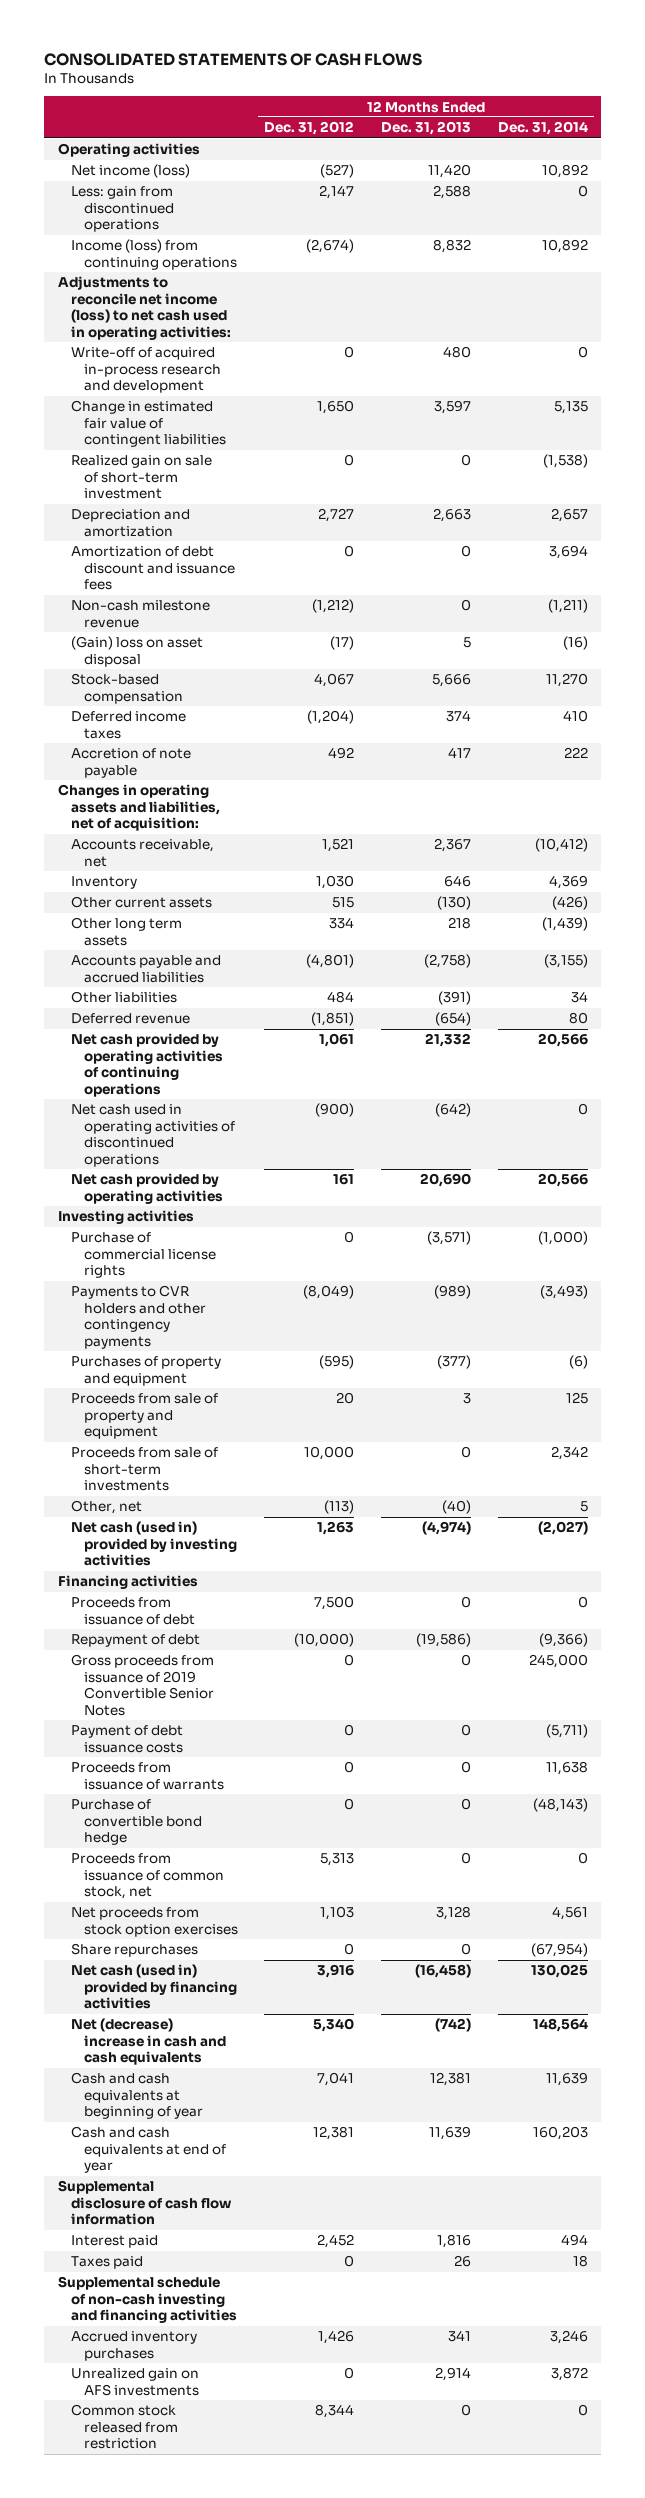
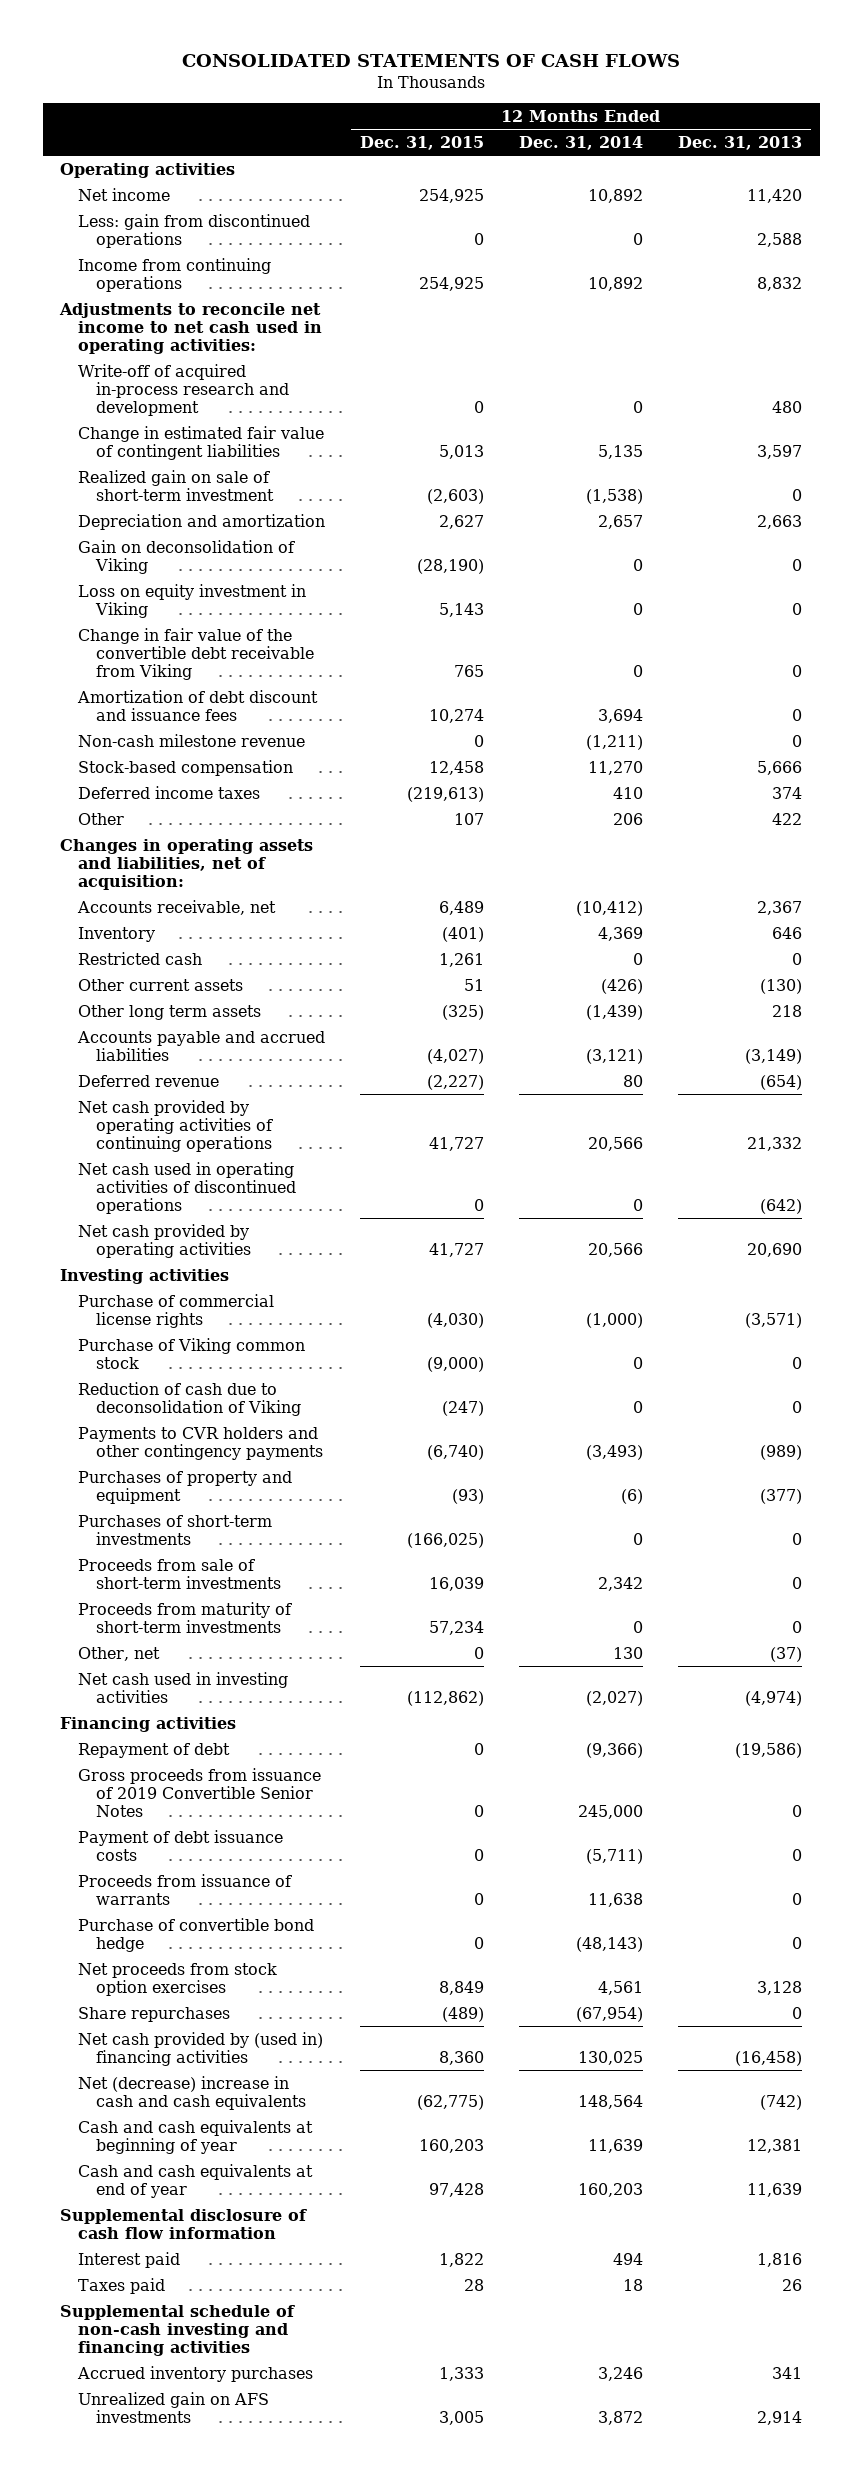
- | 12 Months Ended Dec. 31, 2012 | 12 Months Ended Dec. 31, 2013 | 12 Months Ended Dec. 31, 2014
+ | 12 Months Ended Dec. 31, 2015 | 12 Months Ended Dec. 31, 2014 | 12 Months Ended Dec. 31, 2013
- Net income (loss) | (527) | 11,420 | 10,892
+ Net income | 254,925 | 10,892 | 11,420
- Income (loss) from continuing operations | (2,674) | 8,832 | 10,892
- Adjustments to reconcile net income (loss) to net cash used in operating activities:
+ Income from continuing operations | 254,925 | 10,892 | 8,832
+ Adjustments to reconcile net income to net cash used in operating activities:
+ Gain on deconsolidation of Viking | (28,190) | 0 | 0
+ Loss on equity investment in Viking | 5,143 | 0 | 0
+ Change in fair value of the convertible debt receivable from Viking | 765 | 0 | 0
- (Gain) loss on asset disposal | (17) | 5 | (16)
- Accretion of note payable | 492 | 417 | 222
+ Other | 107 | 206 | 422
+ Restricted cash | 1,261 | 0 | 0
- Accounts payable and accrued liabilities | (4,801) | (2,758) | (3,155)
- Other liabilities | 484 | (391) | 34
+ Accounts payable and accrued liabilities | (4,027) | (3,121) | (3,149)
+ Purchase of Viking common stock | (9,000) | 0 | 0
+ Reduction of cash due to deconsolidation of Viking | (247) | 0 | 0
- Proceeds from sale of property and equipment | 20 | 3 | 125
+ Purchases of short-term investments | (166,025) | 0 | 0
- Other, net | (113) | (40) | 5
- Net cash (used in) provided by investing activities | 1,263 | (4,974) | (2,027)
+ Proceeds from maturity of short-term investments | 57,234 | 0 | 0
+ Other, net | 0 | 130 | (37)
+ Net cash used in investing activities | (112,862) | (2,027) | (4,974)
- Proceeds from issuance of debt | 7,500 | 0 | 0
- Proceeds from issuance of common stock, net | 5,313 | 0 | 0
- Net cash (used in) provided by financing activities | 3,916 | (16,458) | 130,025
+ Net cash provided by (used in) financing activities | 8,360 | 130,025 | (16,458)
- Common stock released from restriction | 8,344 | 0 | 0

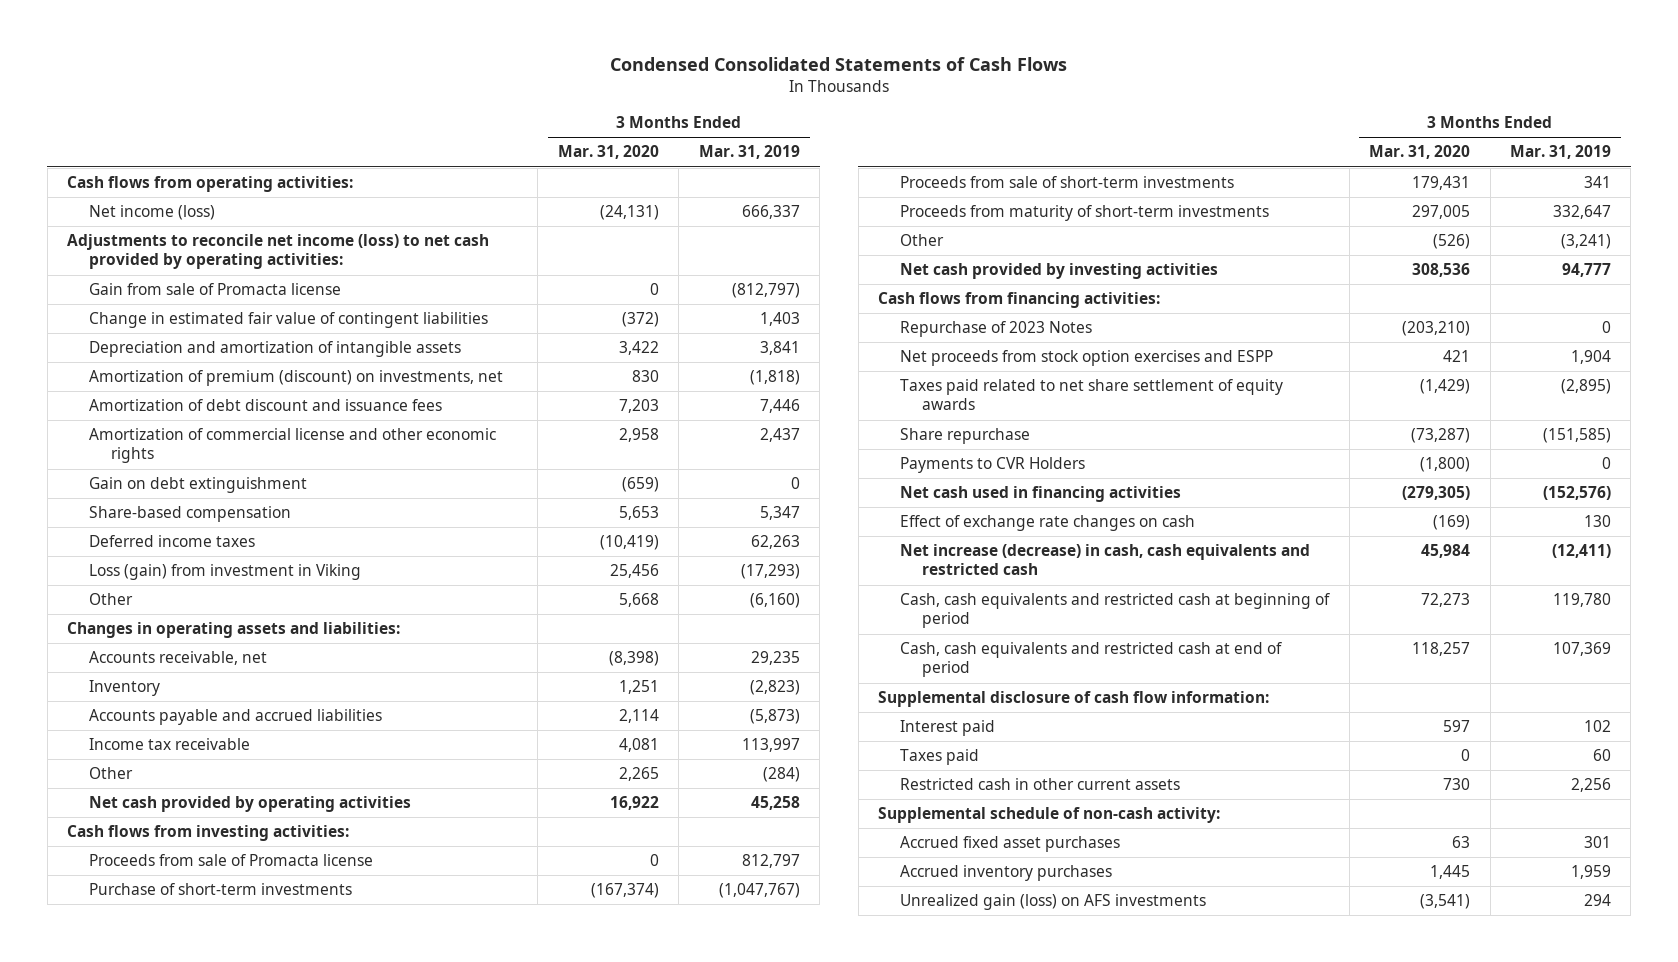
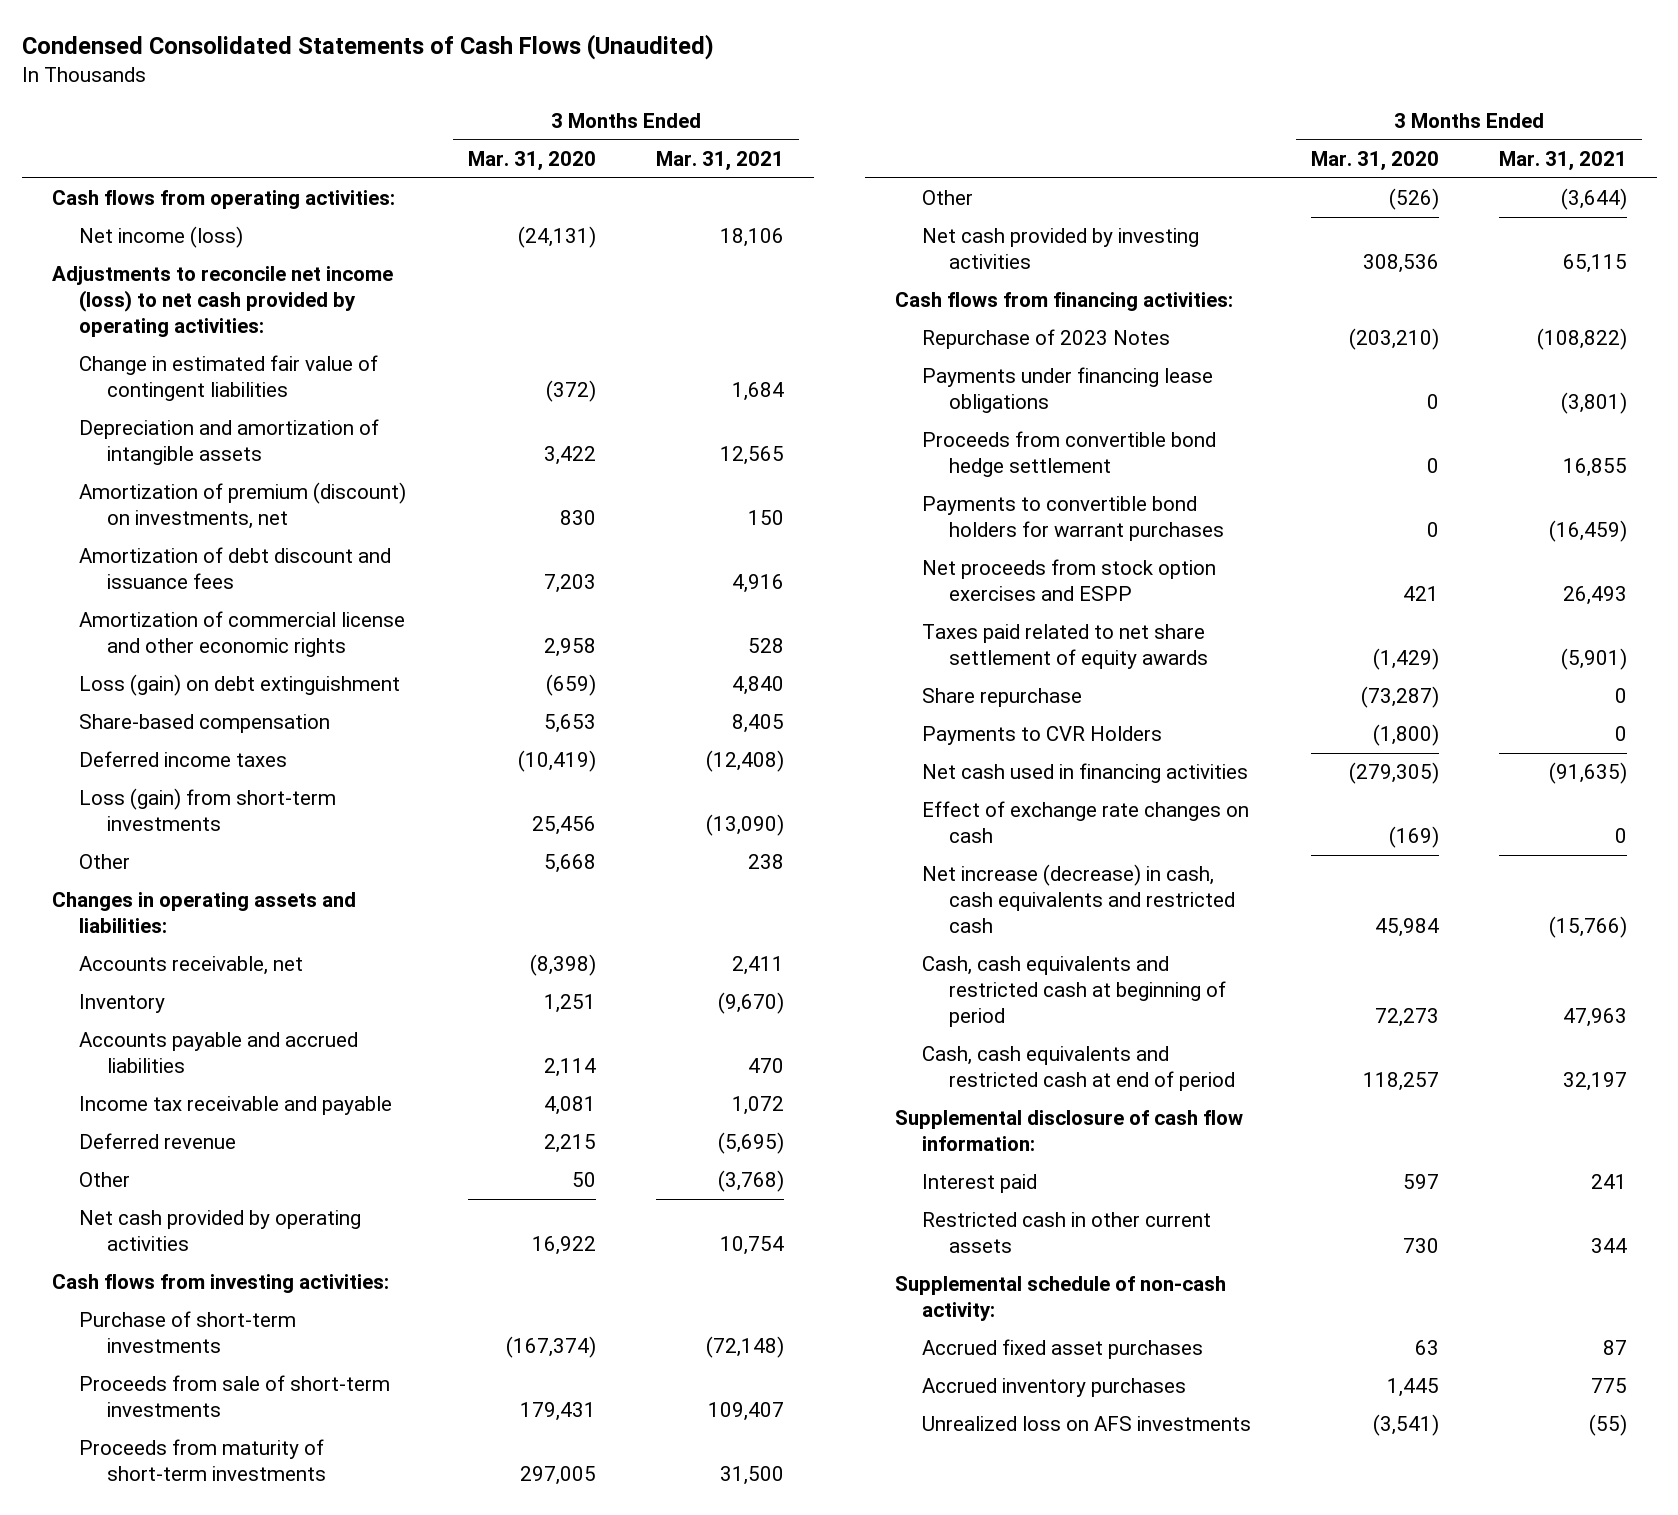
- Condensed Consolidated Statements of Cash Flows
+ Condensed Consolidated Statements of Cash Flows (Unaudited)
- | 3 Months Ended Mar. 31, 2020 | 3 Months Ended Mar. 31, 2019
+ | 3 Months Ended Mar. 31, 2020 | 3 Months Ended Mar. 31, 2021
- Gain from sale of Promacta license | 0 | (812,797)
- Gain on debt extinguishment | (659) | 0
+ Loss (gain) on debt extinguishment | (659) | 4,840
- Loss (gain) from investment in Viking | 25,456 | (17,293)
+ Loss (gain) from short-term investments | 25,456 | (13,090)
- Income tax receivable | 4,081 | 113,997
- Other | 2,265 | (284)
+ Income tax receivable and payable | 4,081 | 1,072
+ Deferred revenue | 2,215 | (5,695)
+ Other | 50 | (3,768)
- Proceeds from sale of Promacta license | 0 | 812,797
+ Payments under financing lease obligations | 0 | (3,801)
+ Proceeds from convertible bond hedge settlement | 0 | 16,855
+ Payments to convertible bond holders for warrant purchases | 0 | (16,459)
- Taxes paid | 0 | 60
- Unrealized gain (loss) on AFS investments | (3,541) | 294
+ Unrealized loss on AFS investments | (3,541) | (55)

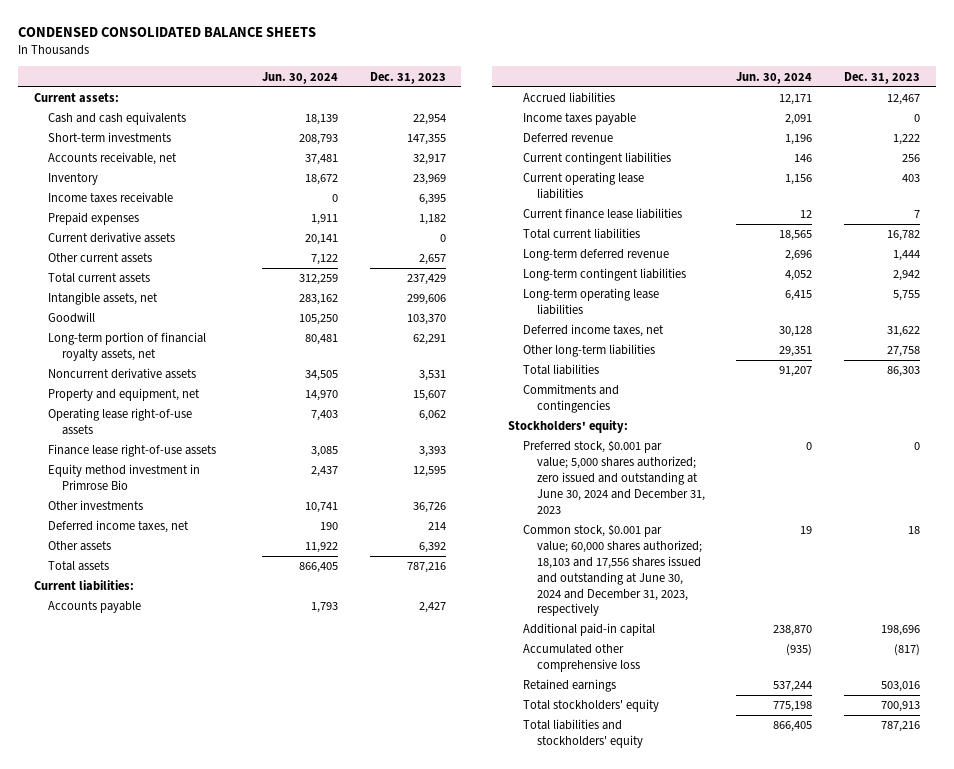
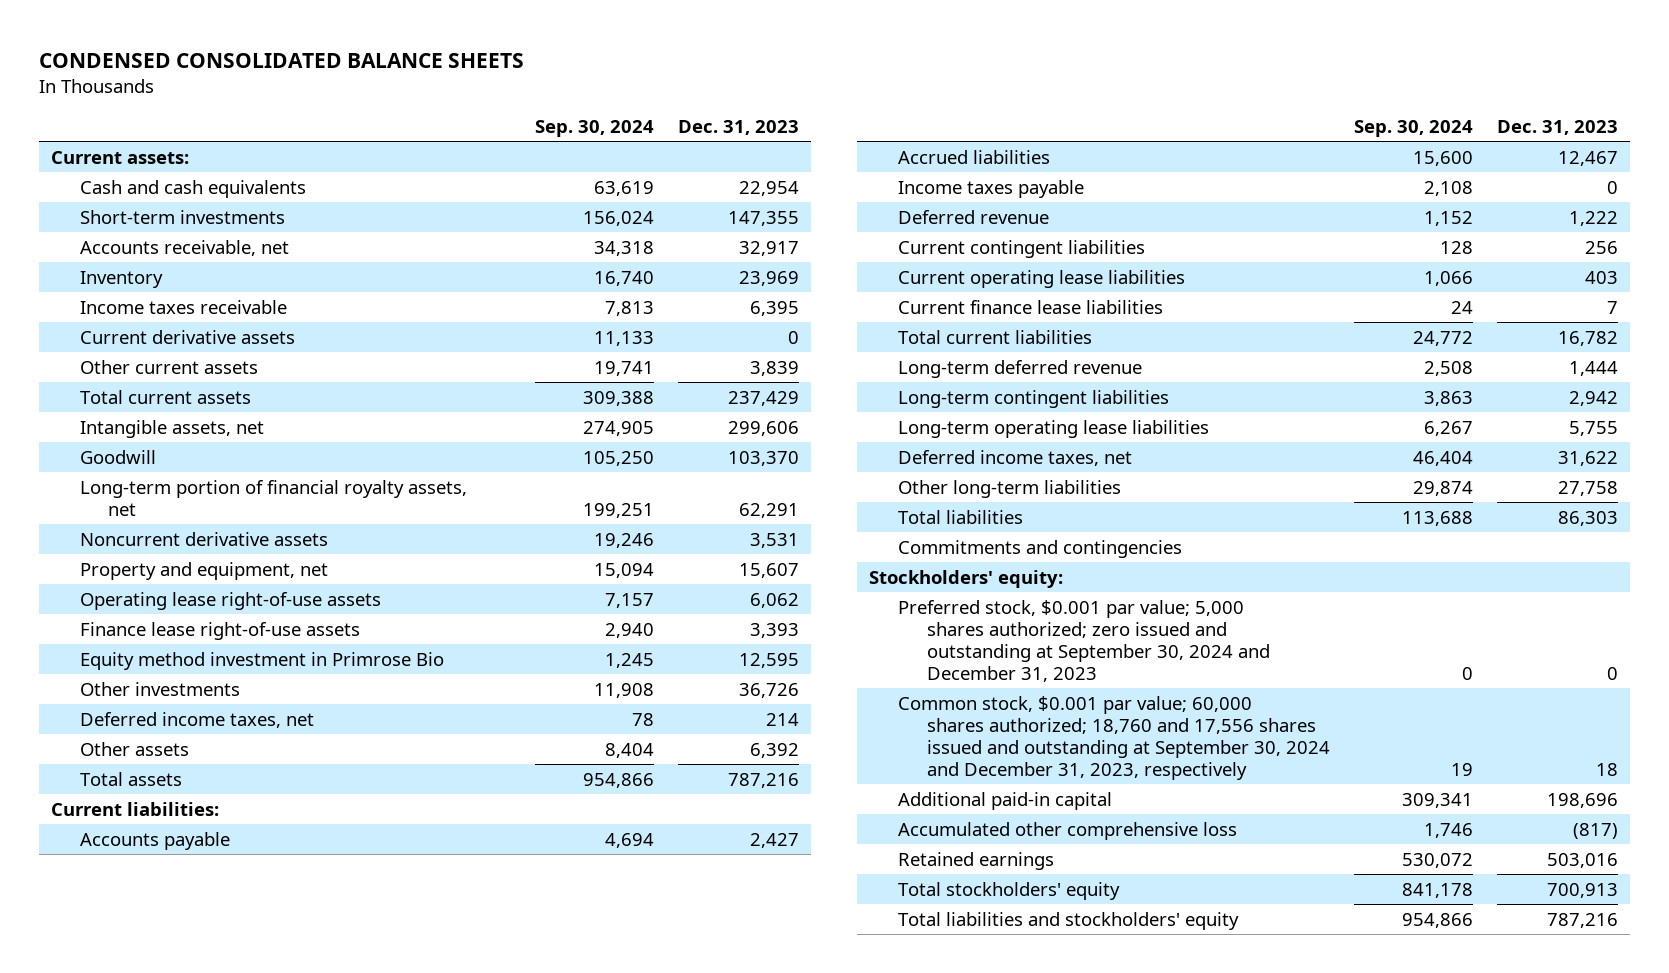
- | Jun. 30, 2024 | Dec. 31, 2023
+ | Sep. 30, 2024 | Dec. 31, 2023
- Prepaid expenses | 1,911 | 1,182
- Other current assets | 7,122 | 2,657
+ Other current assets | 19,741 | 3,839
- Preferred stock, $0.001 par value; 5,000 shares authorized; zero issued and outstanding at June 30, 2024 and December 31, 2023 | 0 | 0
- Common stock, $0.001 par value; 60,000 shares authorized; 18,103 and 17,556 shares issued and outstanding at June 30, 2024 and December 31, 2023, respectively | 19 | 18
+ Preferred stock, $0.001 par value; 5,000 shares authorized; zero issued and outstanding at September 30, 2024 and December 31, 2023 | 0 | 0
+ Common stock, $0.001 par value; 60,000 shares authorized; 18,760 and 17,556 shares issued and outstanding at September 30, 2024 and December 31, 2023, respectively | 19 | 18

